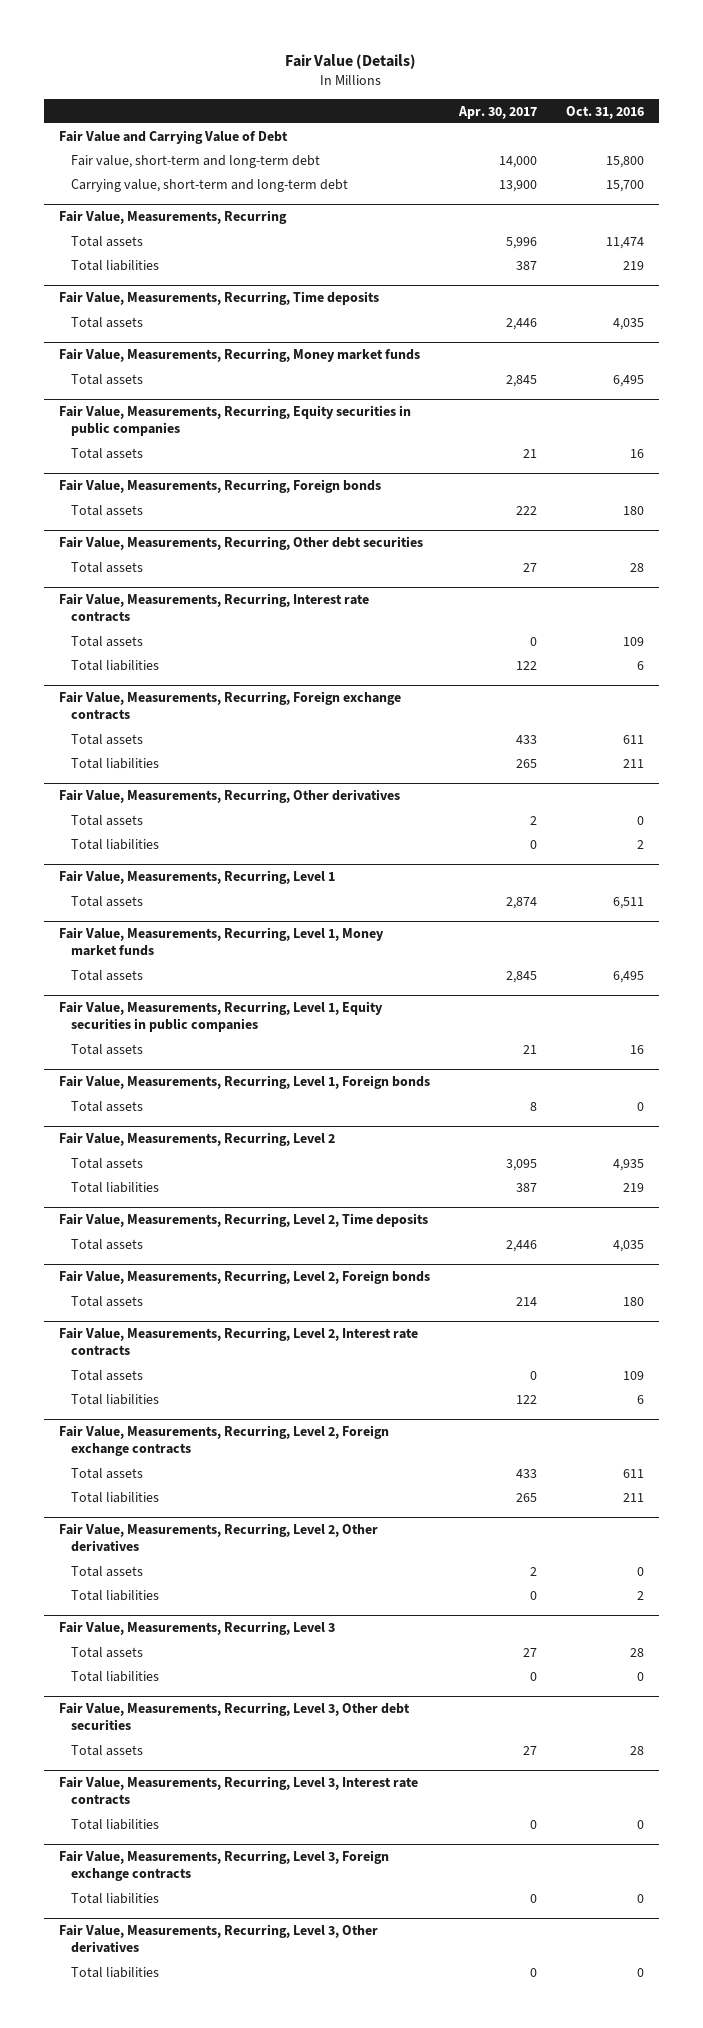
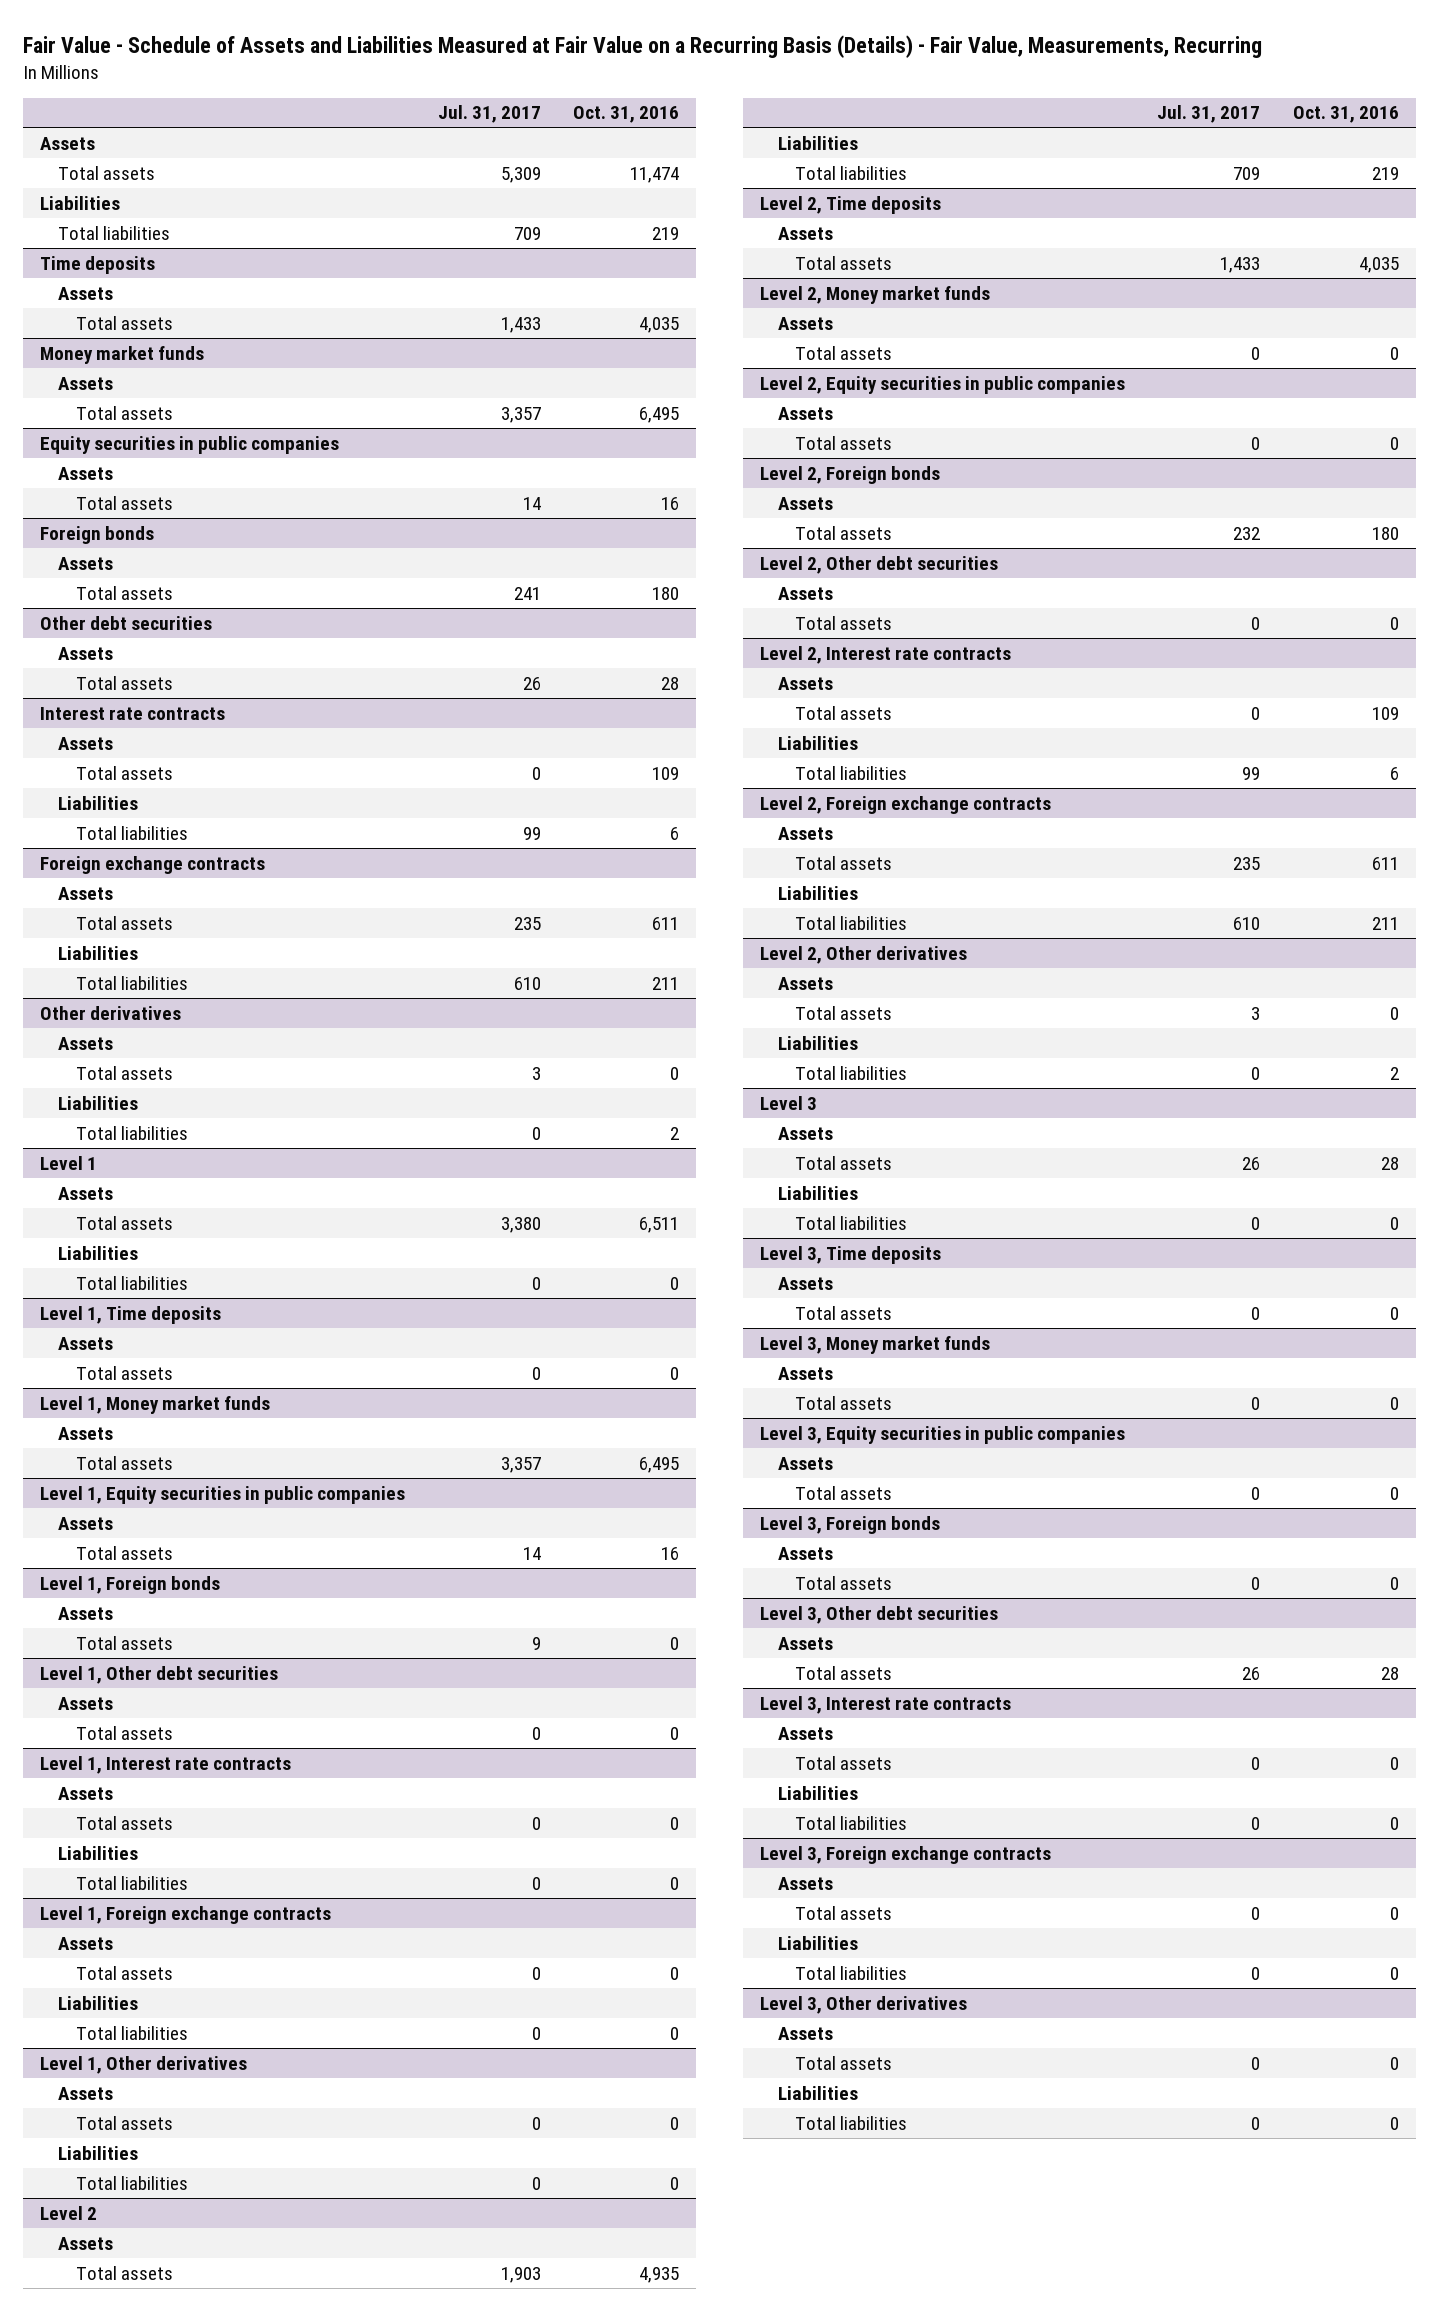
- Fair Value (Details)
+ Fair Value - Schedule of Assets and Liabilities Measured at Fair Value on a Recurring Basis (Details) - Fair Value, Measurements, Recurring
- | Apr. 30, 2017 | Oct. 31, 2016
+ | Jul. 31, 2017 | Oct. 31, 2016
- Fair Value and Carrying Value of Debt
- Fair value, short-term and long-term debt | 14,000 | 15,800
- Carrying value, short-term and long-term debt | 13,900 | 15,700
- Fair Value, Measurements, Recurring
+ Assets
+ Liabilities
- Fair Value, Measurements, Recurring, Time deposits
+ Time deposits
+ Assets
- Fair Value, Measurements, Recurring, Money market funds
+ Money market funds
+ Assets
- Fair Value, Measurements, Recurring, Equity securities in public companies
+ Equity securities in public companies
+ Assets
- Fair Value, Measurements, Recurring, Foreign bonds
+ Foreign bonds
+ Assets
- Fair Value, Measurements, Recurring, Other debt securities
+ Other debt securities
+ Assets
- Fair Value, Measurements, Recurring, Interest rate contracts
+ Interest rate contracts
+ Assets
+ Liabilities
- Fair Value, Measurements, Recurring, Foreign exchange contracts
+ Foreign exchange contracts
+ Assets
+ Liabilities
- Fair Value, Measurements, Recurring, Other derivatives
+ Other derivatives
+ Assets
+ Liabilities
- Fair Value, Measurements, Recurring, Level 1
+ Level 1
+ Assets
- Fair Value, Measurements, Recurring, Level 1, Money market funds
+ Liabilities
+ Total liabilities | 0 | 0
+ Level 1, Time deposits
+ Assets
+ Total assets | 0 | 0
+ Level 1, Money market funds
+ Assets
- Fair Value, Measurements, Recurring, Level 1, Equity securities in public companies
+ Level 1, Equity securities in public companies
+ Assets
- Fair Value, Measurements, Recurring, Level 1, Foreign bonds
+ Level 1, Foreign bonds
+ Assets
- Fair Value, Measurements, Recurring, Level 2
+ Level 1, Other debt securities
+ Assets
+ Total assets | 0 | 0
+ Level 1, Interest rate contracts
+ Assets
+ Total assets | 0 | 0
+ Liabilities
+ Total liabilities | 0 | 0
+ Level 1, Foreign exchange contracts
+ Assets
+ Total assets | 0 | 0
+ Liabilities
+ Total liabilities | 0 | 0
+ Level 1, Other derivatives
+ Assets
+ Total assets | 0 | 0
+ Liabilities
+ Total liabilities | 0 | 0
+ Level 2
+ Assets
+ Liabilities
- Fair Value, Measurements, Recurring, Level 2, Time deposits
+ Level 2, Time deposits
+ Assets
- Fair Value, Measurements, Recurring, Level 2, Foreign bonds
+ Level 2, Money market funds
+ Assets
+ Total assets | 0 | 0
+ Level 2, Equity securities in public companies
+ Assets
+ Total assets | 0 | 0
+ Level 2, Foreign bonds
+ Assets
- Fair Value, Measurements, Recurring, Level 2, Interest rate contracts
+ Level 2, Other debt securities
+ Assets
+ Total assets | 0 | 0
+ Level 2, Interest rate contracts
+ Assets
+ Liabilities
- Fair Value, Measurements, Recurring, Level 2, Foreign exchange contracts
+ Level 2, Foreign exchange contracts
+ Assets
+ Liabilities
- Fair Value, Measurements, Recurring, Level 2, Other derivatives
+ Level 2, Other derivatives
+ Assets
+ Liabilities
- Fair Value, Measurements, Recurring, Level 3
+ Level 3
+ Assets
+ Liabilities
- Fair Value, Measurements, Recurring, Level 3, Other debt securities
+ Level 3, Time deposits
+ Assets
+ Total assets | 0 | 0
+ Level 3, Money market funds
+ Assets
+ Total assets | 0 | 0
+ Level 3, Equity securities in public companies
+ Assets
+ Total assets | 0 | 0
+ Level 3, Foreign bonds
+ Assets
+ Total assets | 0 | 0
+ Level 3, Other debt securities
+ Assets
- Fair Value, Measurements, Recurring, Level 3, Interest rate contracts
+ Level 3, Interest rate contracts
+ Assets
+ Total assets | 0 | 0
+ Liabilities
- Fair Value, Measurements, Recurring, Level 3, Foreign exchange contracts
+ Level 3, Foreign exchange contracts
+ Assets
+ Total assets | 0 | 0
+ Liabilities
- Fair Value, Measurements, Recurring, Level 3, Other derivatives
+ Level 3, Other derivatives
+ Assets
+ Total assets | 0 | 0
+ Liabilities

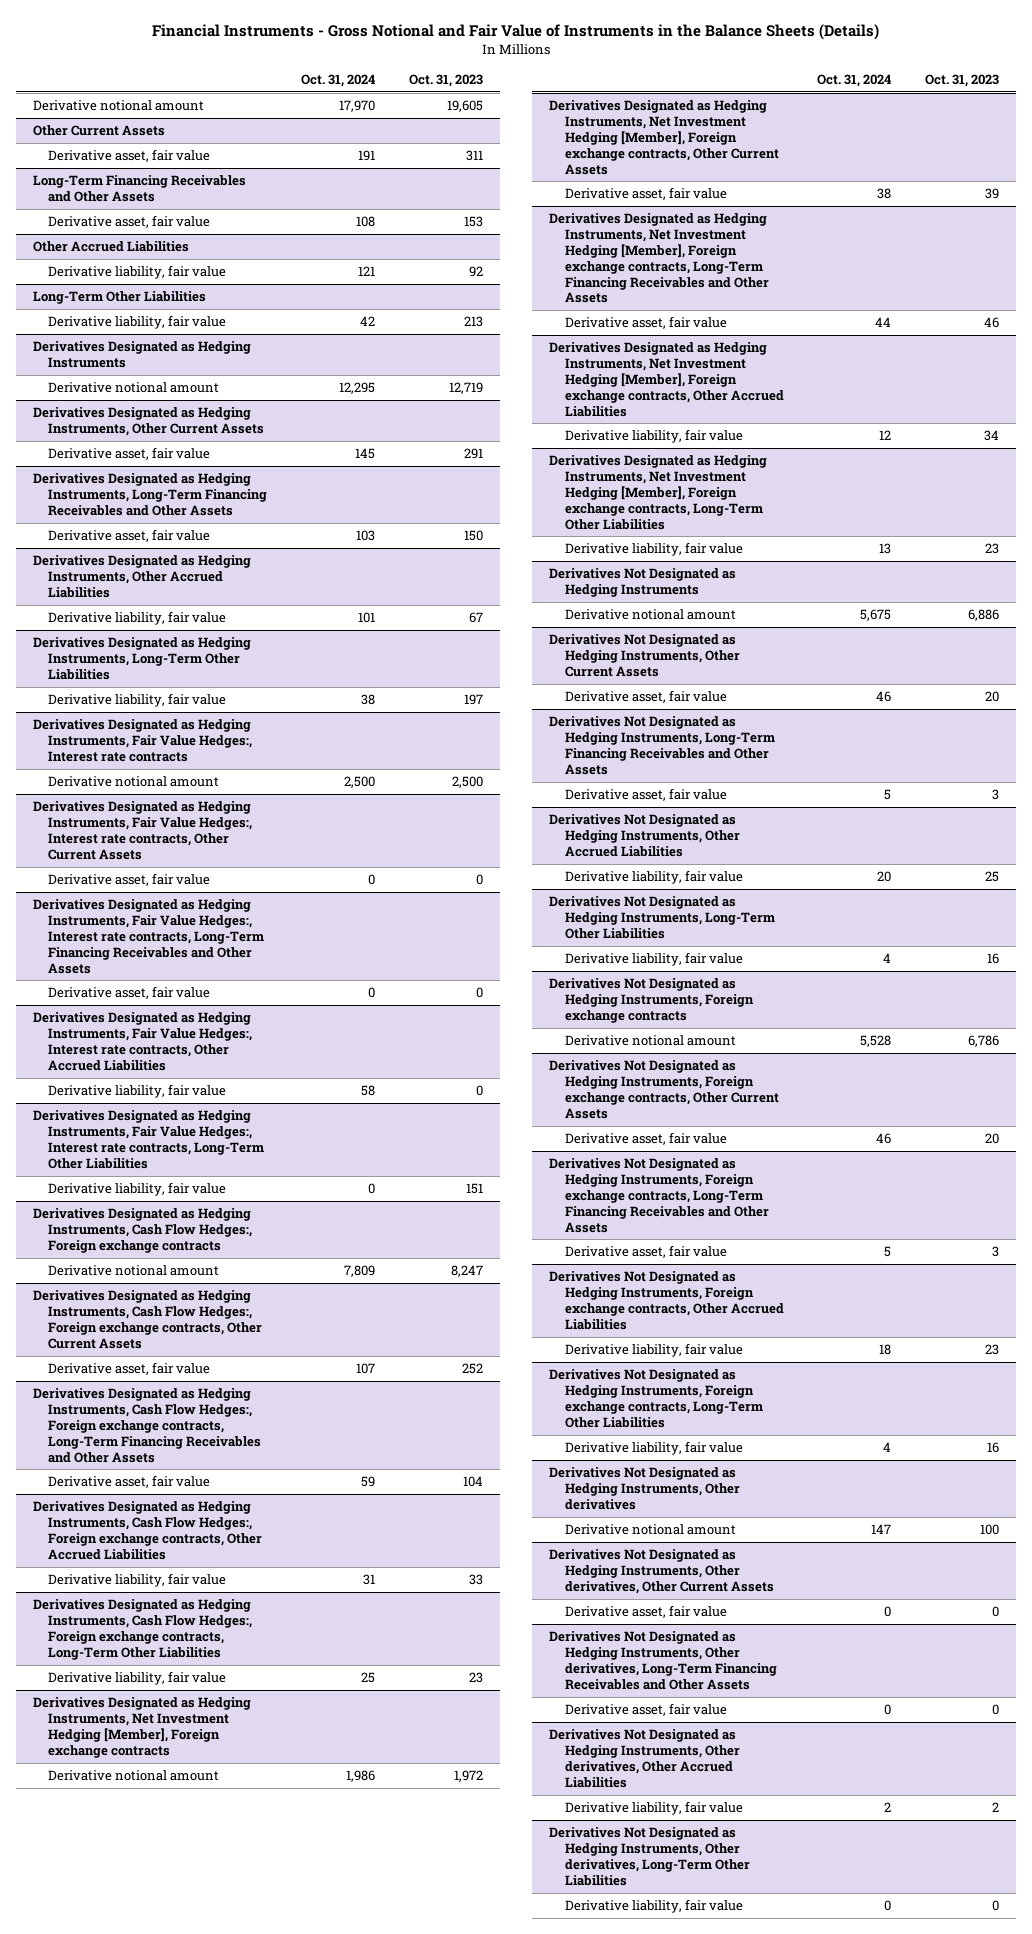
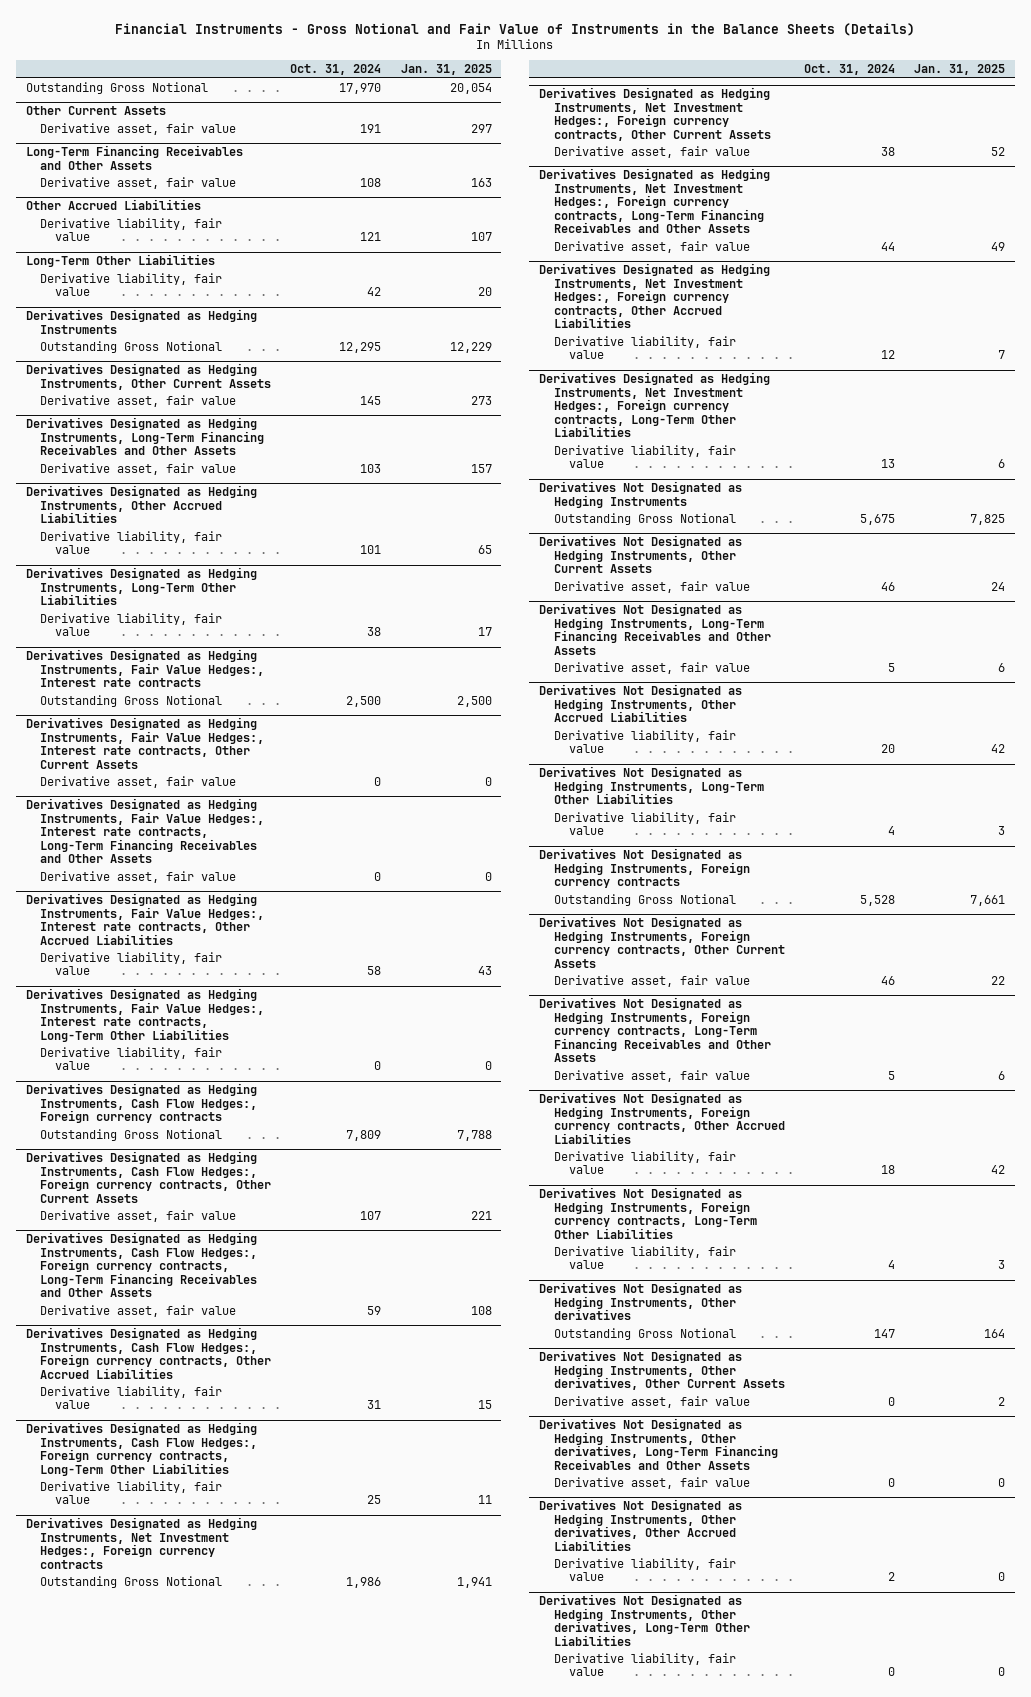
- | Oct. 31, 2024 | Oct. 31, 2023
+ | Oct. 31, 2024 | Jan. 31, 2025
- Derivative notional amount | 17,970 | 19,605
+ Outstanding Gross Notional | 17,970 | 20,054
@ Derivatives Designated as Hedging Instruments
- Derivative notional amount | 12,295 | 12,719
+ Outstanding Gross Notional | 12,295 | 12,229
@ Derivatives Designated as Hedging Instruments, Fair Value Hedges:, Interest rate contracts
- Derivative notional amount | 2,500 | 2,500
+ Outstanding Gross Notional | 2,500 | 2,500
- Derivatives Designated as Hedging Instruments, Cash Flow Hedges:, Foreign exchange contracts
- Derivative notional amount | 7,809 | 8,247
- Derivatives Designated as Hedging Instruments, Cash Flow Hedges:, Foreign exchange contracts, Other Current Assets
+ Derivatives Designated as Hedging Instruments, Cash Flow Hedges:, Foreign currency contracts
+ Outstanding Gross Notional | 7,809 | 7,788
+ Derivatives Designated as Hedging Instruments, Cash Flow Hedges:, Foreign currency contracts, Other Current Assets
- Derivatives Designated as Hedging Instruments, Cash Flow Hedges:, Foreign exchange contracts, Long-Term Financing Receivables and Other Assets
+ Derivatives Designated as Hedging Instruments, Cash Flow Hedges:, Foreign currency contracts, Long-Term Financing Receivables and Other Assets
- Derivatives Designated as Hedging Instruments, Cash Flow Hedges:, Foreign exchange contracts, Other Accrued Liabilities
+ Derivatives Designated as Hedging Instruments, Cash Flow Hedges:, Foreign currency contracts, Other Accrued Liabilities
- Derivatives Designated as Hedging Instruments, Cash Flow Hedges:, Foreign exchange contracts, Long-Term Other Liabilities
+ Derivatives Designated as Hedging Instruments, Cash Flow Hedges:, Foreign currency contracts, Long-Term Other Liabilities
- Derivatives Designated as Hedging Instruments, Net Investment Hedging [Member], Foreign exchange contracts
- Derivative notional amount | 1,986 | 1,972
- Derivatives Designated as Hedging Instruments, Net Investment Hedging [Member], Foreign exchange contracts, Other Current Assets
+ Derivatives Designated as Hedging Instruments, Net Investment Hedges:, Foreign currency contracts
+ Outstanding Gross Notional | 1,986 | 1,941
+ Derivatives Designated as Hedging Instruments, Net Investment Hedges:, Foreign currency contracts, Other Current Assets
- Derivatives Designated as Hedging Instruments, Net Investment Hedging [Member], Foreign exchange contracts, Long-Term Financing Receivables and Other Assets
+ Derivatives Designated as Hedging Instruments, Net Investment Hedges:, Foreign currency contracts, Long-Term Financing Receivables and Other Assets
- Derivatives Designated as Hedging Instruments, Net Investment Hedging [Member], Foreign exchange contracts, Other Accrued Liabilities
+ Derivatives Designated as Hedging Instruments, Net Investment Hedges:, Foreign currency contracts, Other Accrued Liabilities
- Derivatives Designated as Hedging Instruments, Net Investment Hedging [Member], Foreign exchange contracts, Long-Term Other Liabilities
+ Derivatives Designated as Hedging Instruments, Net Investment Hedges:, Foreign currency contracts, Long-Term Other Liabilities
@ Derivatives Not Designated as Hedging Instruments
- Derivative notional amount | 5,675 | 6,886
+ Outstanding Gross Notional | 5,675 | 7,825
- Derivatives Not Designated as Hedging Instruments, Foreign exchange contracts
- Derivative notional amount | 5,528 | 6,786
- Derivatives Not Designated as Hedging Instruments, Foreign exchange contracts, Other Current Assets
+ Derivatives Not Designated as Hedging Instruments, Foreign currency contracts
+ Outstanding Gross Notional | 5,528 | 7,661
+ Derivatives Not Designated as Hedging Instruments, Foreign currency contracts, Other Current Assets
- Derivatives Not Designated as Hedging Instruments, Foreign exchange contracts, Long-Term Financing Receivables and Other Assets
+ Derivatives Not Designated as Hedging Instruments, Foreign currency contracts, Long-Term Financing Receivables and Other Assets
- Derivatives Not Designated as Hedging Instruments, Foreign exchange contracts, Other Accrued Liabilities
+ Derivatives Not Designated as Hedging Instruments, Foreign currency contracts, Other Accrued Liabilities
- Derivatives Not Designated as Hedging Instruments, Foreign exchange contracts, Long-Term Other Liabilities
+ Derivatives Not Designated as Hedging Instruments, Foreign currency contracts, Long-Term Other Liabilities
@ Derivatives Not Designated as Hedging Instruments, Other derivatives
- Derivative notional amount | 147 | 100
+ Outstanding Gross Notional | 147 | 164

